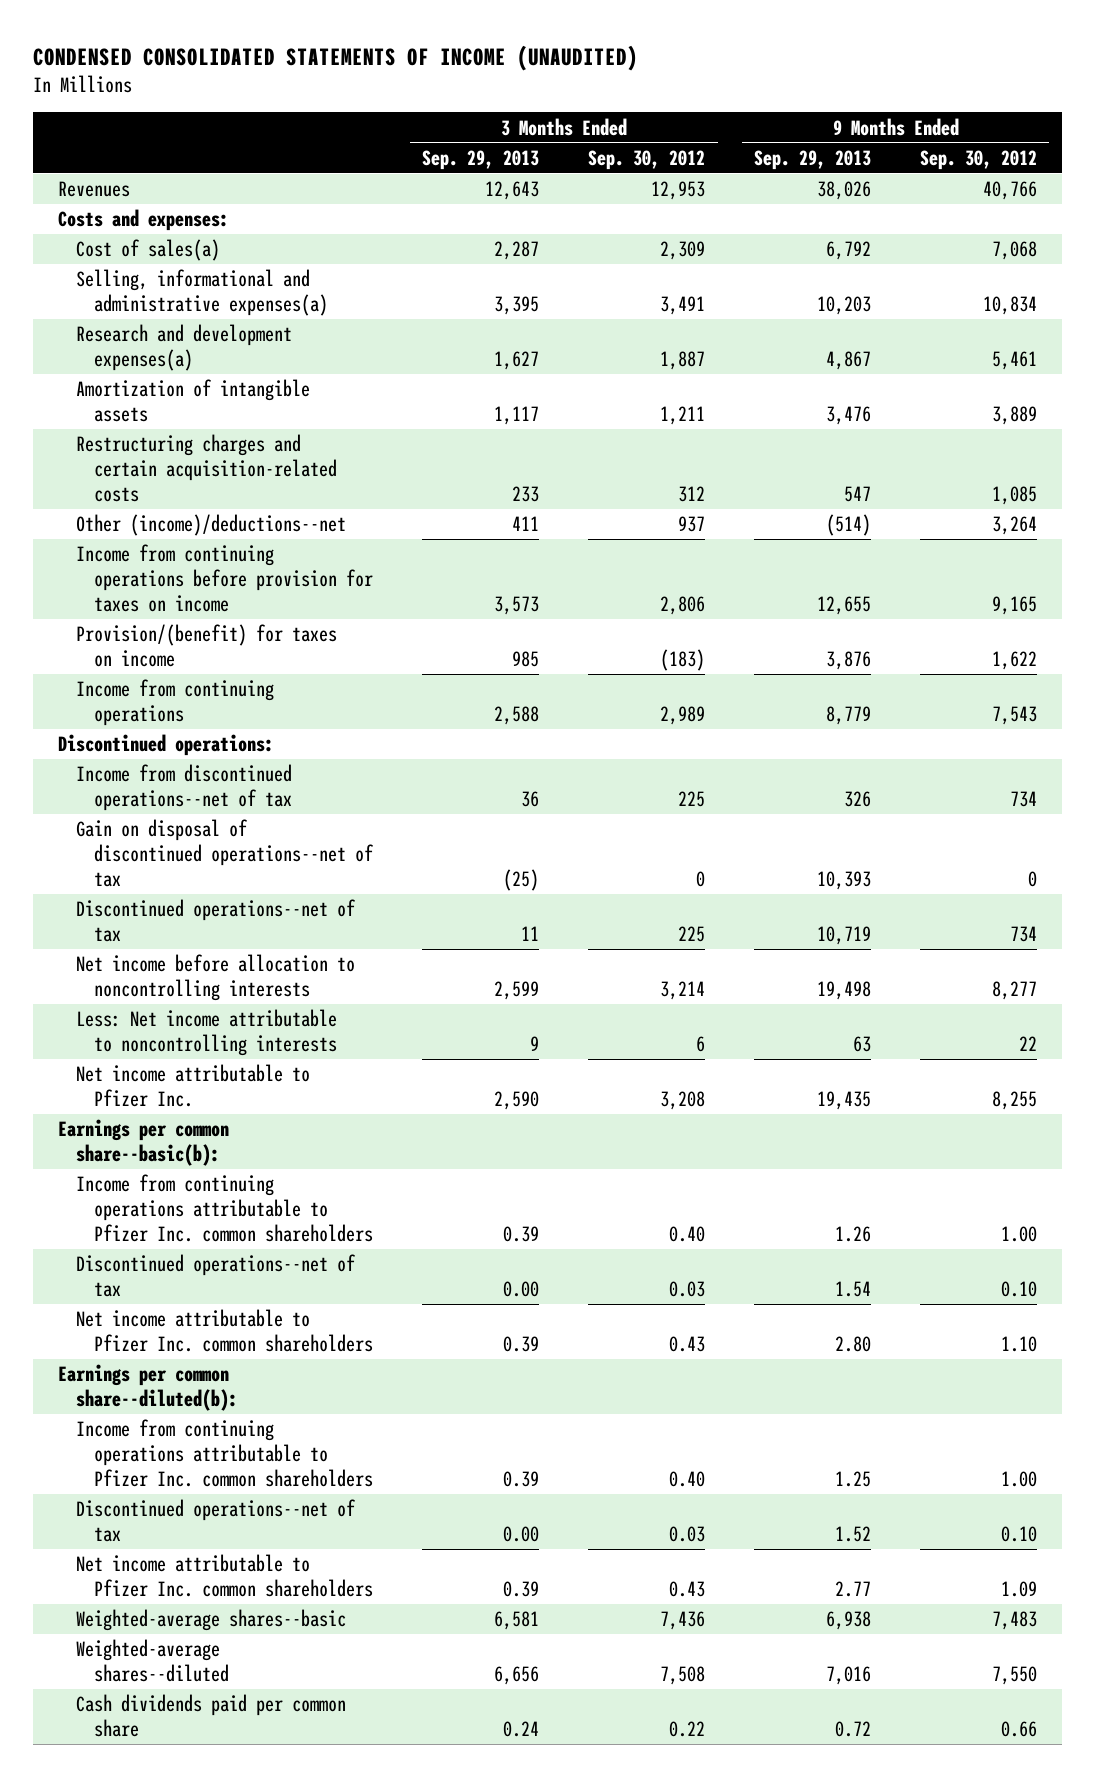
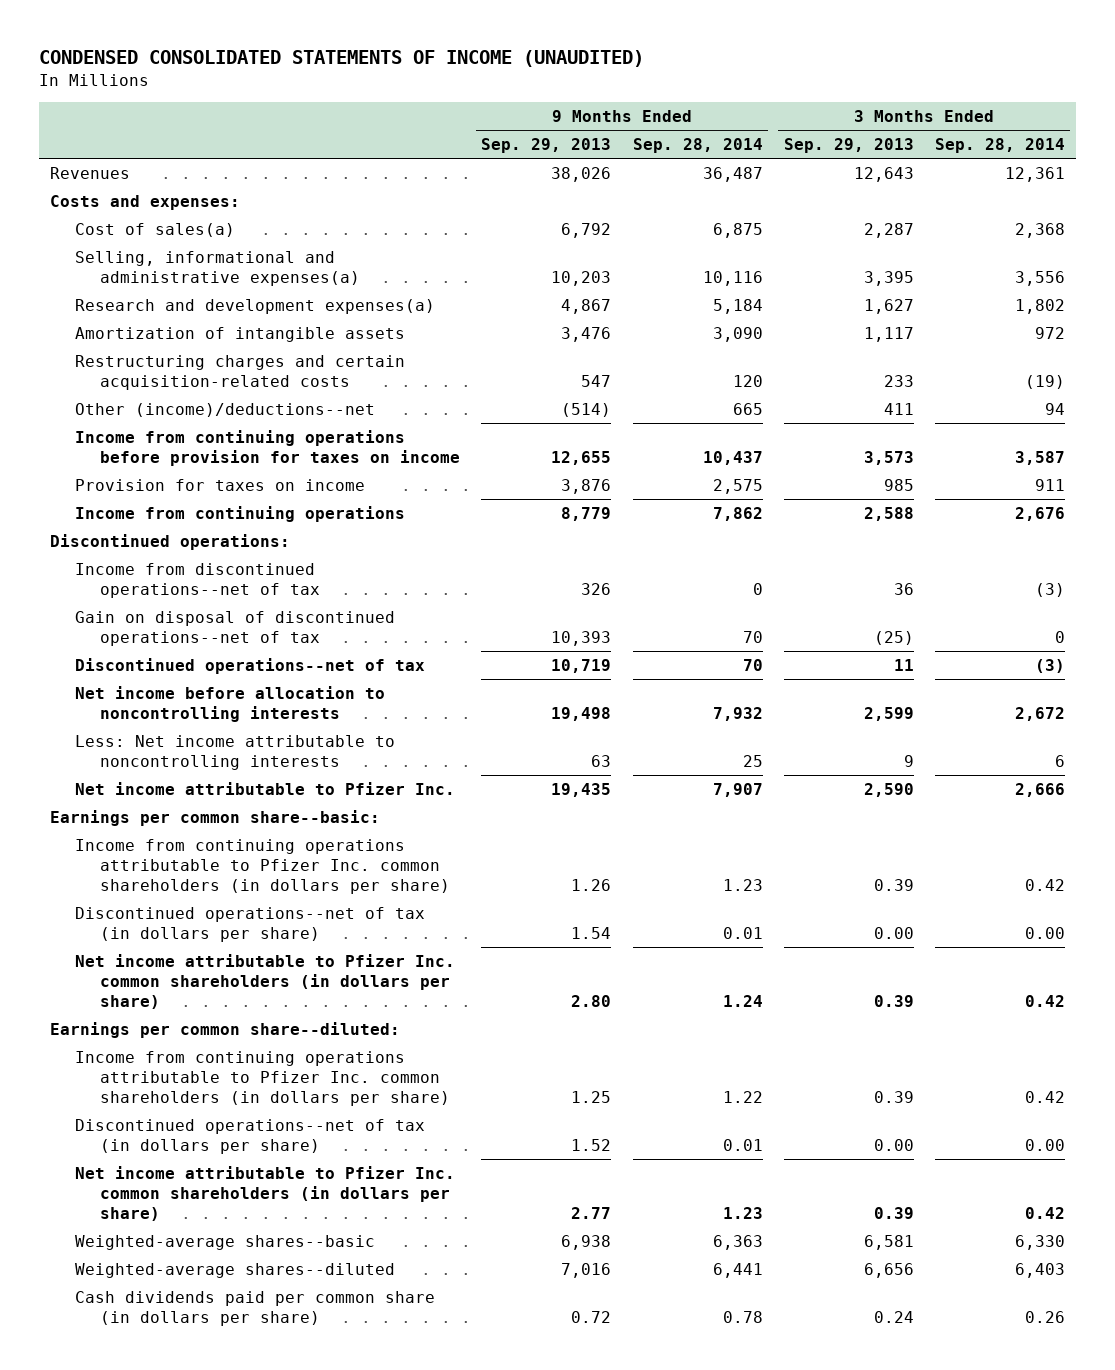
- | 3 Months Ended Sep. 29, 2013 | 3 Months Ended Sep. 30, 2012 | 9 Months Ended Sep. 29, 2013 | 9 Months Ended Sep. 30, 2012
+ | 9 Months Ended Sep. 29, 2013 | 9 Months Ended Sep. 28, 2014 | 3 Months Ended Sep. 29, 2013 | 3 Months Ended Sep. 28, 2014
- Provision/(benefit) for taxes on income | 985 | (183) | 3,876 | 1,622
+ Provision for taxes on income | 3,876 | 2,575 | 985 | 911
- Earnings per common share--basic(b):
- Income from continuing operations attributable to Pfizer Inc. common shareholders | 0.39 | 0.40 | 1.26 | 1.00
- Discontinued operations--net of tax | 0.00 | 0.03 | 1.54 | 0.10
- Net income attributable to Pfizer Inc. common shareholders | 0.39 | 0.43 | 2.80 | 1.10
- Earnings per common share--diluted(b):
- Income from continuing operations attributable to Pfizer Inc. common shareholders | 0.39 | 0.40 | 1.25 | 1.00
- Discontinued operations--net of tax | 0.00 | 0.03 | 1.52 | 0.10
- Net income attributable to Pfizer Inc. common shareholders | 0.39 | 0.43 | 2.77 | 1.09
+ Earnings per common share--basic:
+ Income from continuing operations attributable to Pfizer Inc. common shareholders (in dollars per share) | 1.26 | 1.23 | 0.39 | 0.42
+ Discontinued operations--net of tax (in dollars per share) | 1.54 | 0.01 | 0.00 | 0.00
+ Net income attributable to Pfizer Inc. common shareholders (in dollars per share) | 2.80 | 1.24 | 0.39 | 0.42
+ Earnings per common share--diluted:
+ Income from continuing operations attributable to Pfizer Inc. common shareholders (in dollars per share) | 1.25 | 1.22 | 0.39 | 0.42
+ Discontinued operations--net of tax (in dollars per share) | 1.52 | 0.01 | 0.00 | 0.00
+ Net income attributable to Pfizer Inc. common shareholders (in dollars per share) | 2.77 | 1.23 | 0.39 | 0.42
- Cash dividends paid per common share | 0.24 | 0.22 | 0.72 | 0.66
+ Cash dividends paid per common share (in dollars per share) | 0.72 | 0.78 | 0.24 | 0.26

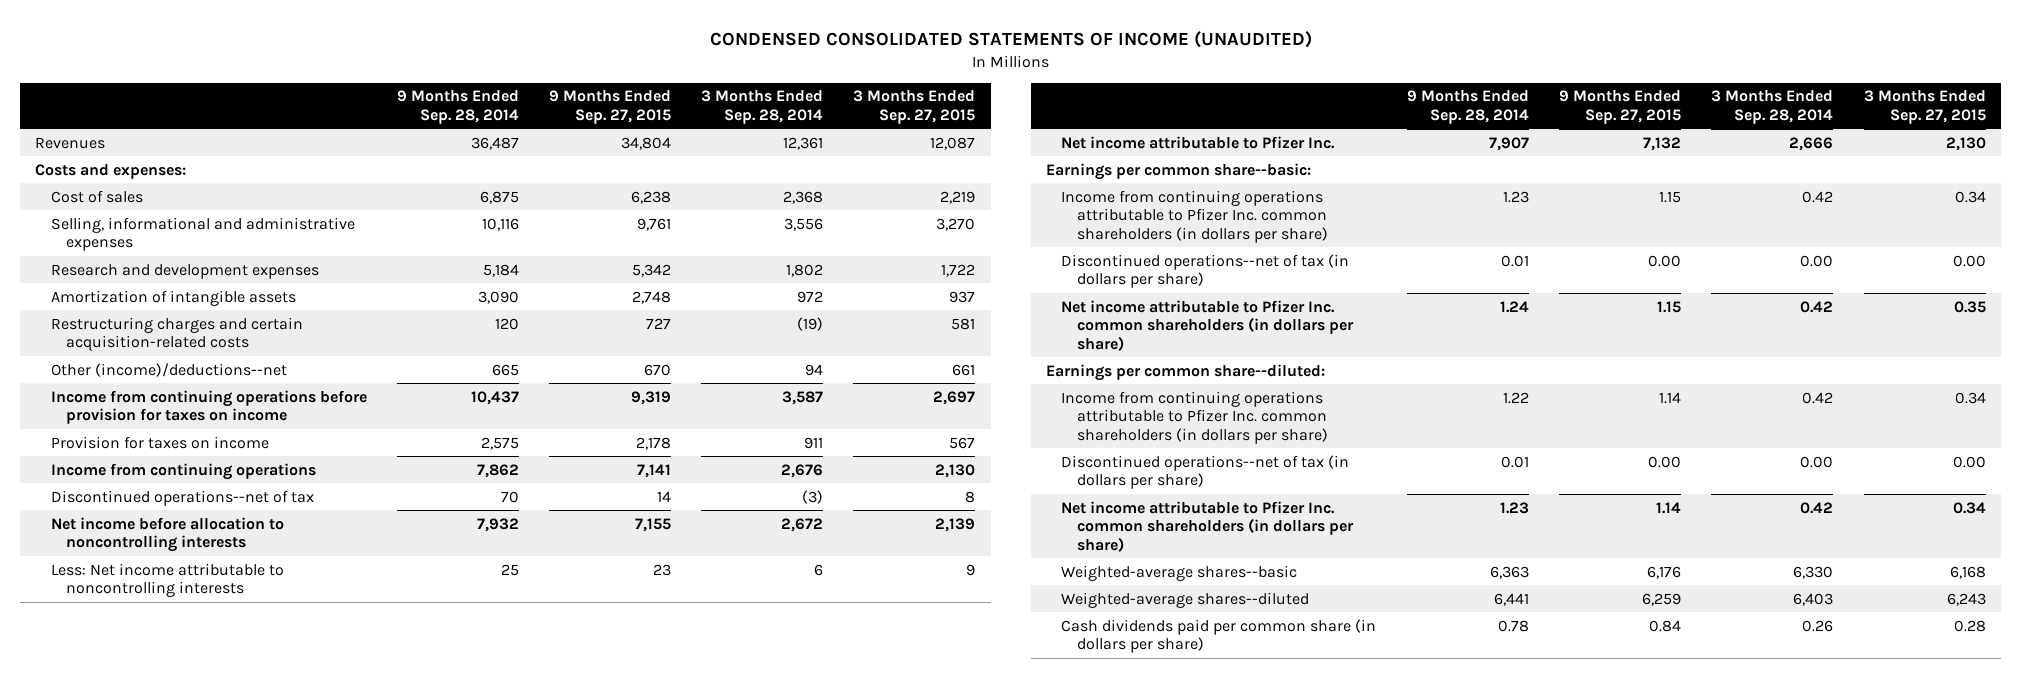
- | 9 Months Ended Sep. 29, 2013 | 9 Months Ended Sep. 28, 2014 | 3 Months Ended Sep. 29, 2013 | 3 Months Ended Sep. 28, 2014
+ | 9 Months Ended Sep. 28, 2014 | 9 Months Ended Sep. 27, 2015 | 3 Months Ended Sep. 28, 2014 | 3 Months Ended Sep. 27, 2015
- Cost of sales(a) | 6,792 | 6,875 | 2,287 | 2,368
- Selling, informational and administrative expenses(a) | 10,203 | 10,116 | 3,395 | 3,556
- Research and development expenses(a) | 4,867 | 5,184 | 1,627 | 1,802
+ Cost of sales | 6,875 | 6,238 | 2,368 | 2,219
+ Selling, informational and administrative expenses | 10,116 | 9,761 | 3,556 | 3,270
+ Research and development expenses | 5,184 | 5,342 | 1,802 | 1,722
- Discontinued operations:
- Income from discontinued operations--net of tax | 326 | 0 | 36 | (3)
- Gain on disposal of discontinued operations--net of tax | 10,393 | 70 | (25) | 0

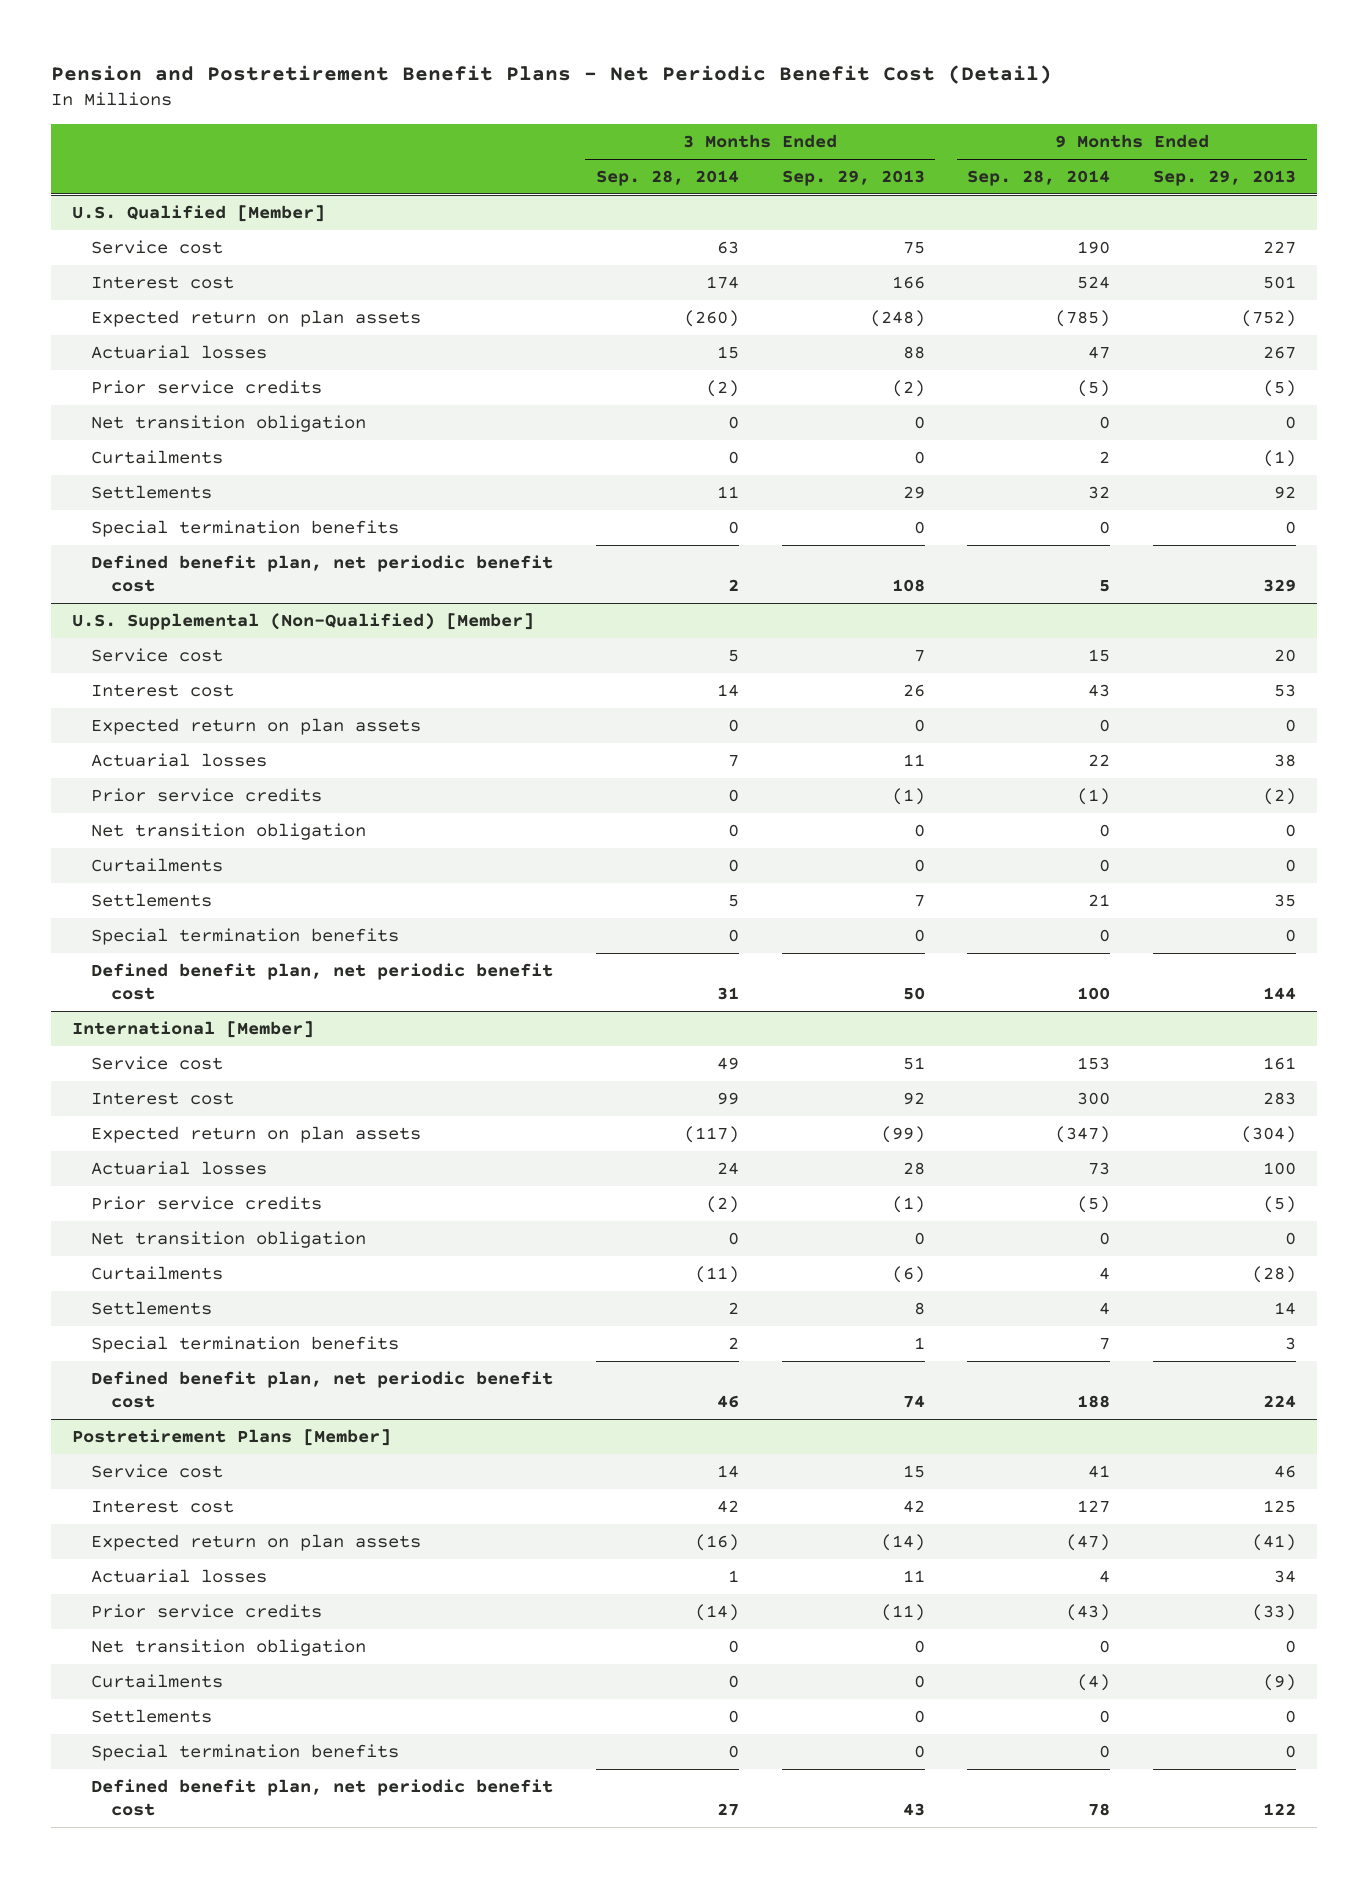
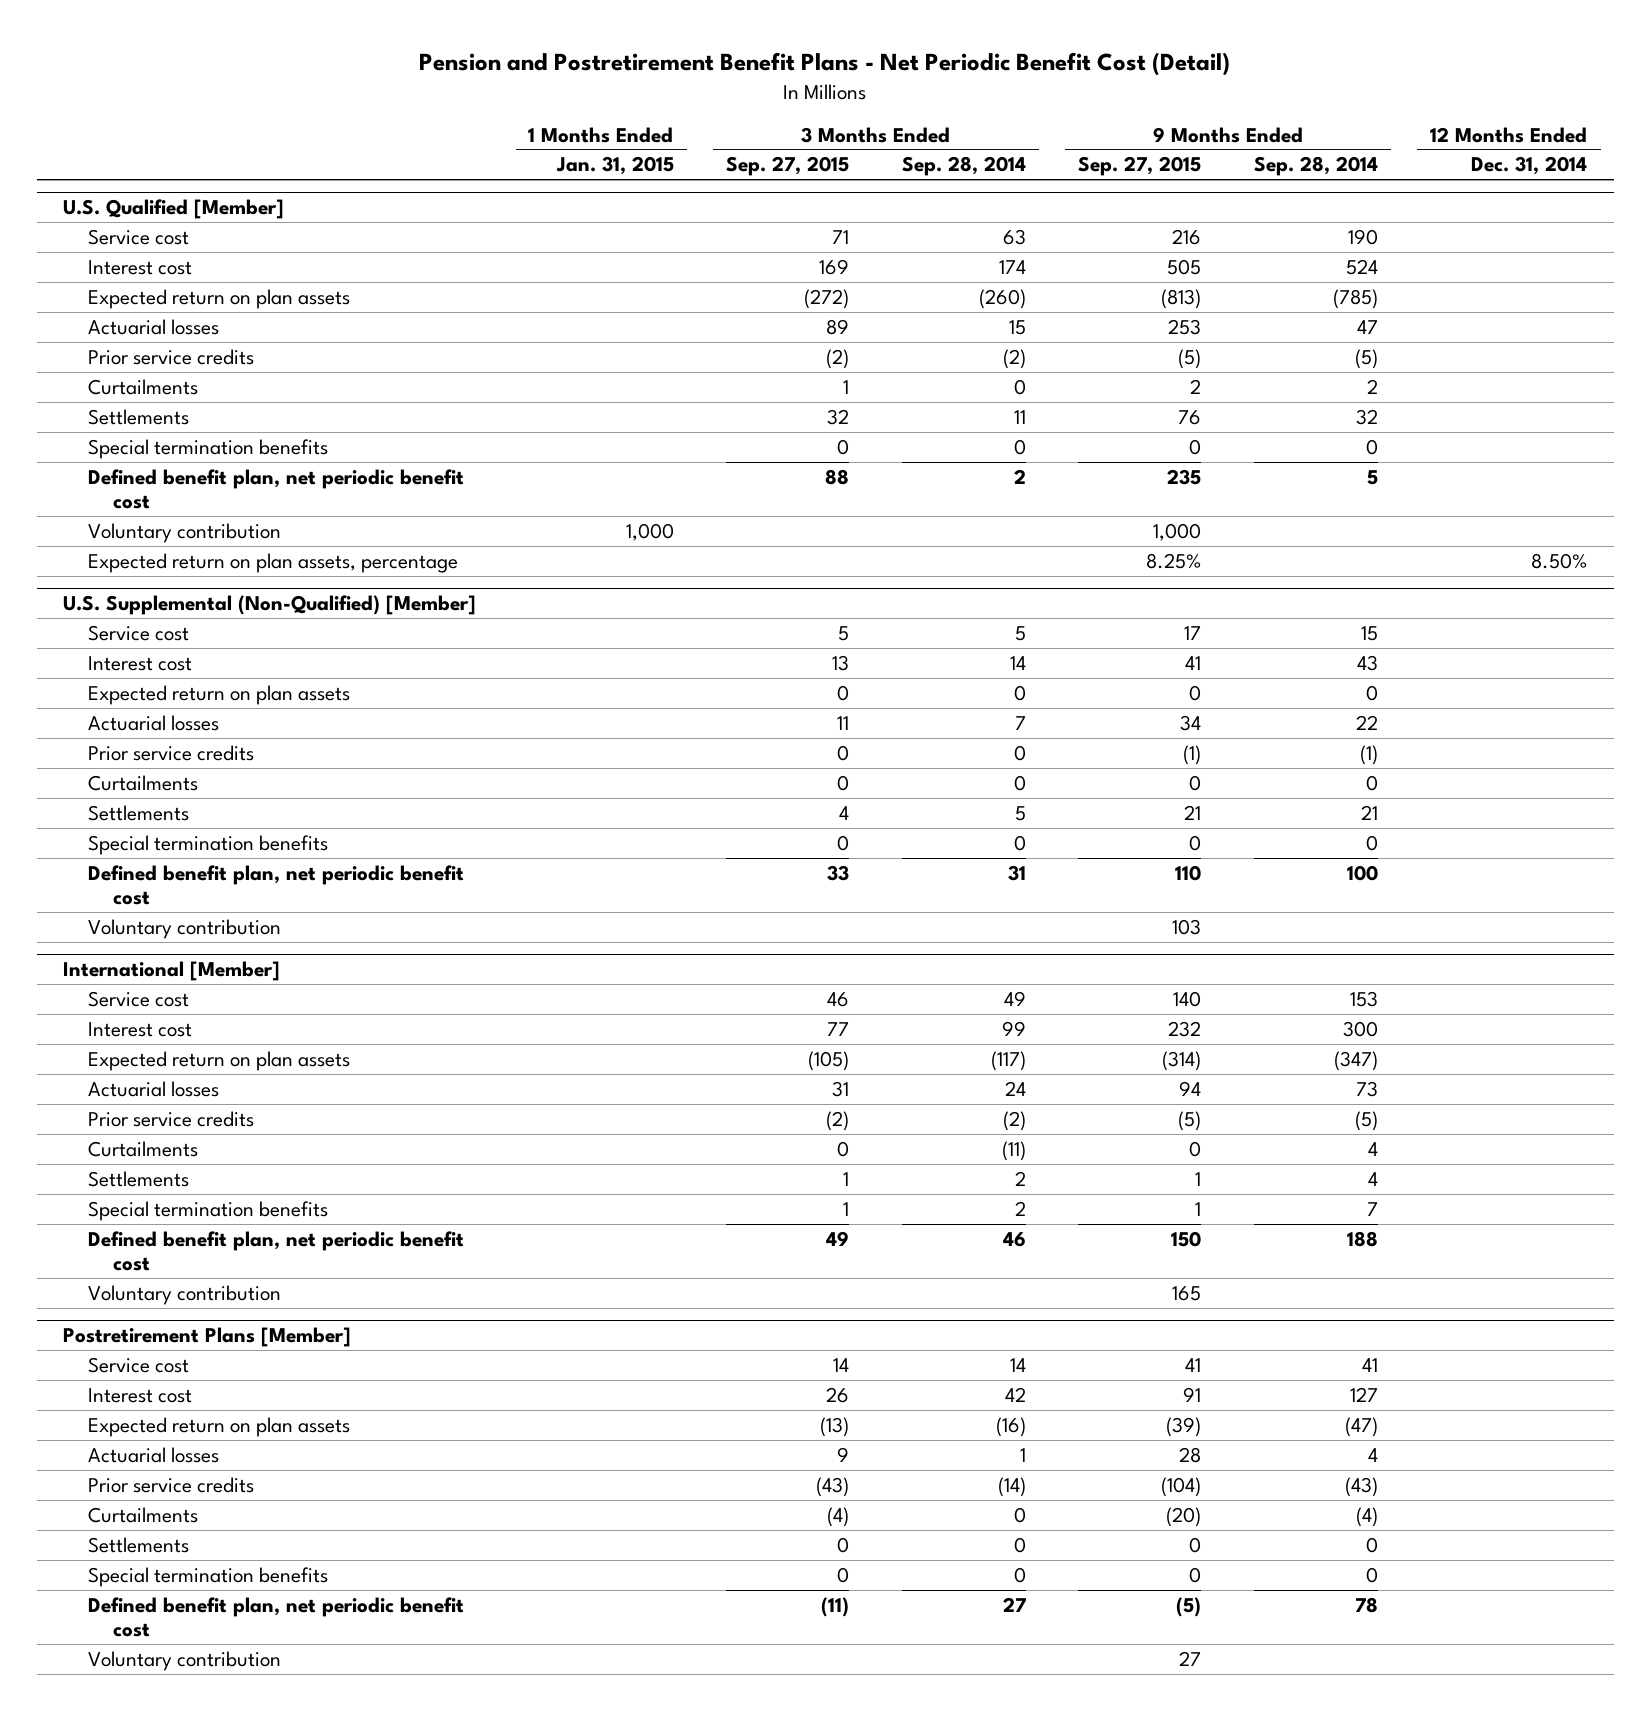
- | 3 Months Ended Sep. 28, 2014 | 3 Months Ended Sep. 29, 2013 | 9 Months Ended Sep. 28, 2014 | 9 Months Ended Sep. 29, 2013
+ | 1 Months Ended Jan. 31, 2015 | 3 Months Ended Sep. 27, 2015 | 3 Months Ended Sep. 28, 2014 | 9 Months Ended Sep. 27, 2015 | 9 Months Ended Sep. 28, 2014 | 12 Months Ended Dec. 31, 2014
@ U.S. Qualified [Member]
- Net transition obligation | 0 | 0 | 0 | 0
+ Voluntary contribution | 1,000 | | | 1,000 | |
+ Expected return on plan assets, percentage | | | | 8.25% | | 8.50%
@ U.S. Supplemental (Non-Qualified) [Member]
- Net transition obligation | 0 | 0 | 0 | 0
+ Voluntary contribution | | | | 103 | |
@ International [Member]
- Net transition obligation | 0 | 0 | 0 | 0
+ Voluntary contribution | | | | 165 | |
@ Postretirement Plans [Member]
- Net transition obligation | 0 | 0 | 0 | 0
+ Voluntary contribution | | | | 27 | |

